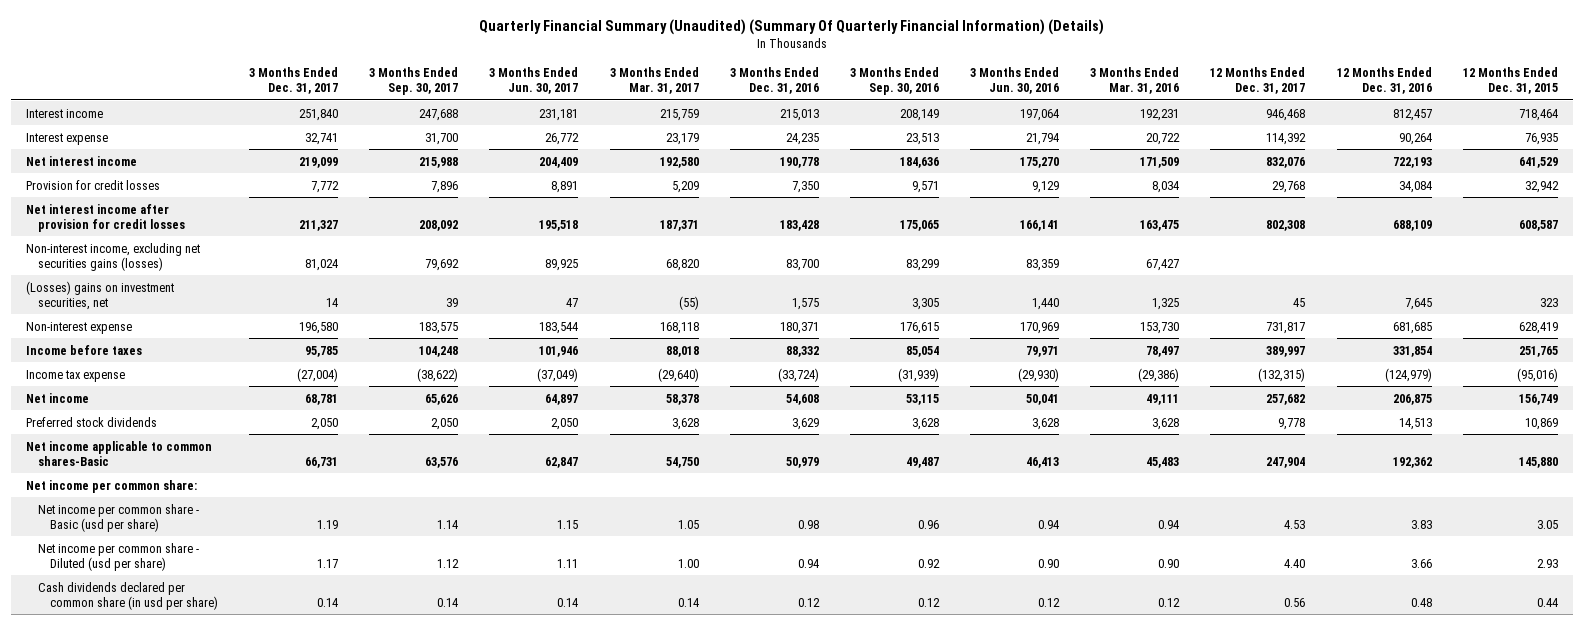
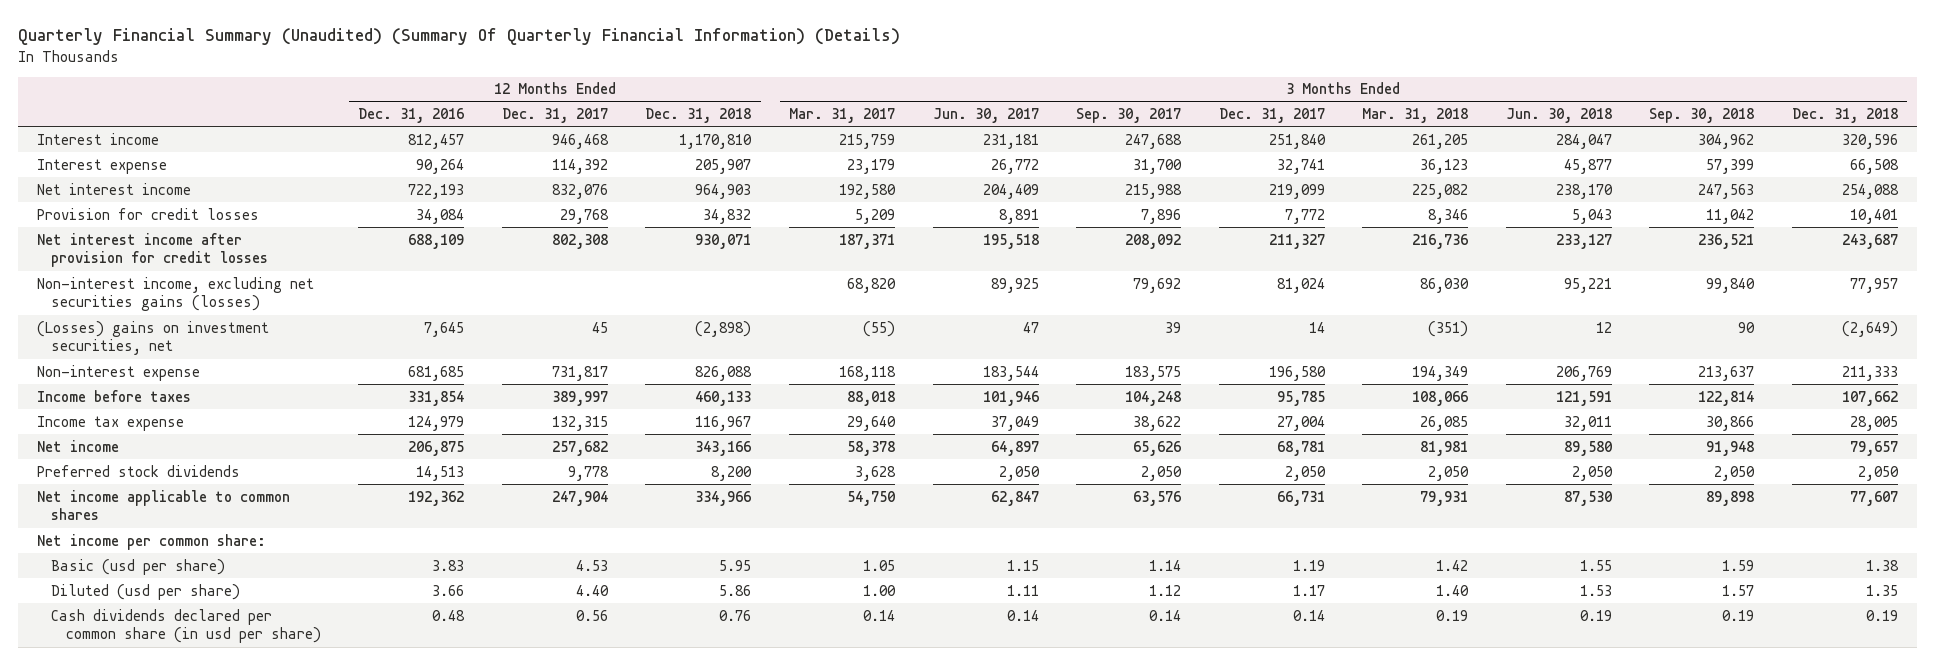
- | 3 Months Ended Dec. 31, 2017 | 3 Months Ended Sep. 30, 2017 | 3 Months Ended Jun. 30, 2017 | 3 Months Ended Mar. 31, 2017 | 3 Months Ended Dec. 31, 2016 | 3 Months Ended Sep. 30, 2016 | 3 Months Ended Jun. 30, 2016 | 3 Months Ended Mar. 31, 2016 | 12 Months Ended Dec. 31, 2017 | 12 Months Ended Dec. 31, 2016 | 12 Months Ended Dec. 31, 2015
+ | 12 Months Ended Dec. 31, 2016 | 12 Months Ended Dec. 31, 2017 | 12 Months Ended Dec. 31, 2018 | 3 Months Ended Mar. 31, 2017 | 3 Months Ended Jun. 30, 2017 | 3 Months Ended Sep. 30, 2017 | 3 Months Ended Dec. 31, 2017 | 3 Months Ended Mar. 31, 2018 | 3 Months Ended Jun. 30, 2018 | 3 Months Ended Sep. 30, 2018 | 3 Months Ended Dec. 31, 2018
- Income tax expense | (27,004) | (38,622) | (37,049) | (29,640) | (33,724) | (31,939) | (29,930) | (29,386) | (132,315) | (124,979) | (95,016)
+ Income tax expense | 124,979 | 132,315 | 116,967 | 29,640 | 37,049 | 38,622 | 27,004 | 26,085 | 32,011 | 30,866 | 28,005
- Net income applicable to common shares-Basic | 66,731 | 63,576 | 62,847 | 54,750 | 50,979 | 49,487 | 46,413 | 45,483 | 247,904 | 192,362 | 145,880
+ Net income applicable to common shares | 192,362 | 247,904 | 334,966 | 54,750 | 62,847 | 63,576 | 66,731 | 79,931 | 87,530 | 89,898 | 77,607
- Net income per common share - Basic (usd per share) | 1.19 | 1.14 | 1.15 | 1.05 | 0.98 | 0.96 | 0.94 | 0.94 | 4.53 | 3.83 | 3.05
- Net income per common share - Diluted (usd per share) | 1.17 | 1.12 | 1.11 | 1.00 | 0.94 | 0.92 | 0.90 | 0.90 | 4.40 | 3.66 | 2.93
+ Basic (usd per share) | 3.83 | 4.53 | 5.95 | 1.05 | 1.15 | 1.14 | 1.19 | 1.42 | 1.55 | 1.59 | 1.38
+ Diluted (usd per share) | 3.66 | 4.40 | 5.86 | 1.00 | 1.11 | 1.12 | 1.17 | 1.40 | 1.53 | 1.57 | 1.35

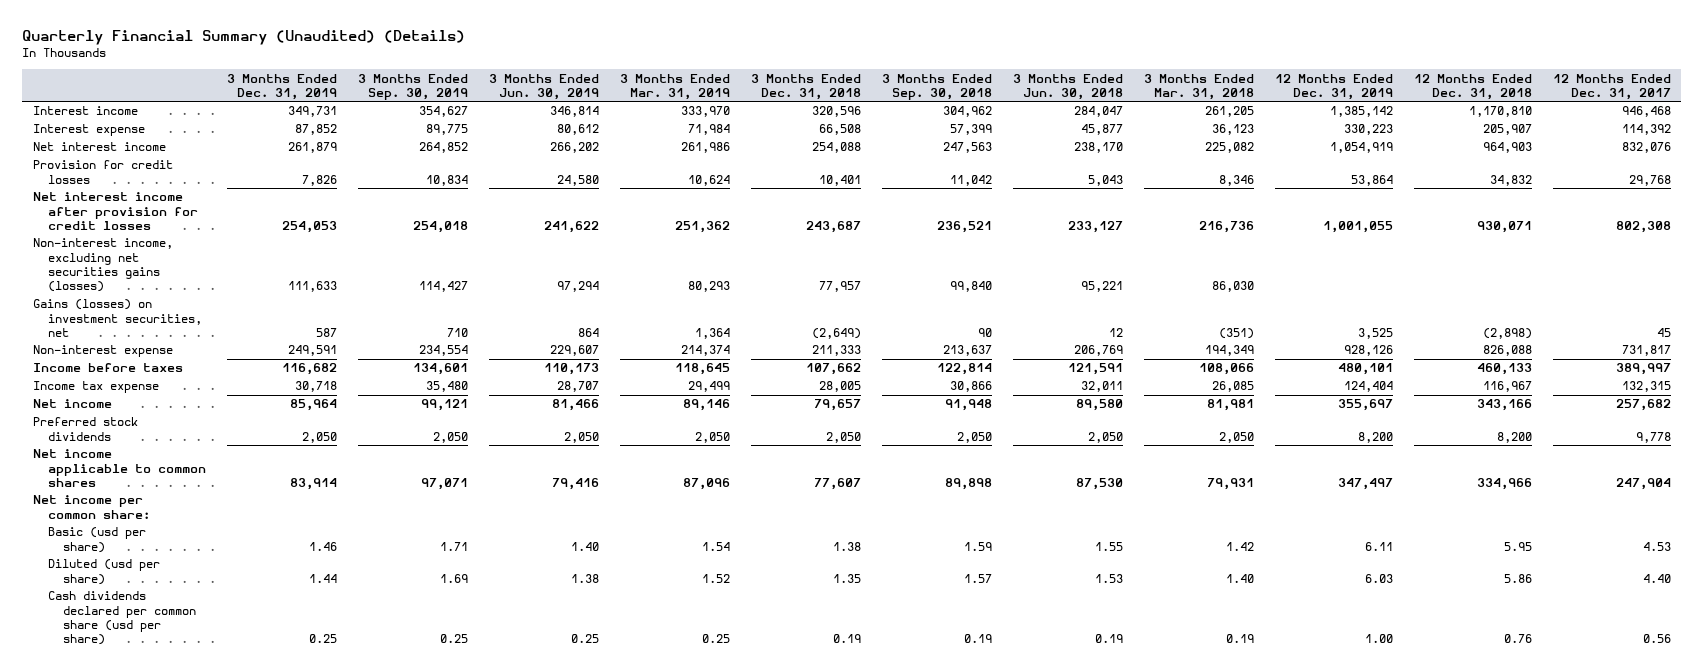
- Quarterly Financial Summary (Unaudited) (Summary Of Quarterly Financial Information) (Details)
+ Quarterly Financial Summary (Unaudited) (Details)
- | 12 Months Ended Dec. 31, 2016 | 12 Months Ended Dec. 31, 2017 | 12 Months Ended Dec. 31, 2018 | 3 Months Ended Mar. 31, 2017 | 3 Months Ended Jun. 30, 2017 | 3 Months Ended Sep. 30, 2017 | 3 Months Ended Dec. 31, 2017 | 3 Months Ended Mar. 31, 2018 | 3 Months Ended Jun. 30, 2018 | 3 Months Ended Sep. 30, 2018 | 3 Months Ended Dec. 31, 2018
+ | 3 Months Ended Dec. 31, 2019 | 3 Months Ended Sep. 30, 2019 | 3 Months Ended Jun. 30, 2019 | 3 Months Ended Mar. 31, 2019 | 3 Months Ended Dec. 31, 2018 | 3 Months Ended Sep. 30, 2018 | 3 Months Ended Jun. 30, 2018 | 3 Months Ended Mar. 31, 2018 | 12 Months Ended Dec. 31, 2019 | 12 Months Ended Dec. 31, 2018 | 12 Months Ended Dec. 31, 2017
- (Losses) gains on investment securities, net | 7,645 | 45 | (2,898) | (55) | 47 | 39 | 14 | (351) | 12 | 90 | (2,649)
+ Gains (losses) on investment securities, net | 587 | 710 | 864 | 1,364 | (2,649) | 90 | 12 | (351) | 3,525 | (2,898) | 45
- Cash dividends declared per common share (in usd per share) | 0.48 | 0.56 | 0.76 | 0.14 | 0.14 | 0.14 | 0.14 | 0.19 | 0.19 | 0.19 | 0.19
+ Cash dividends declared per common share (usd per share) | 0.25 | 0.25 | 0.25 | 0.25 | 0.19 | 0.19 | 0.19 | 0.19 | 1.00 | 0.76 | 0.56

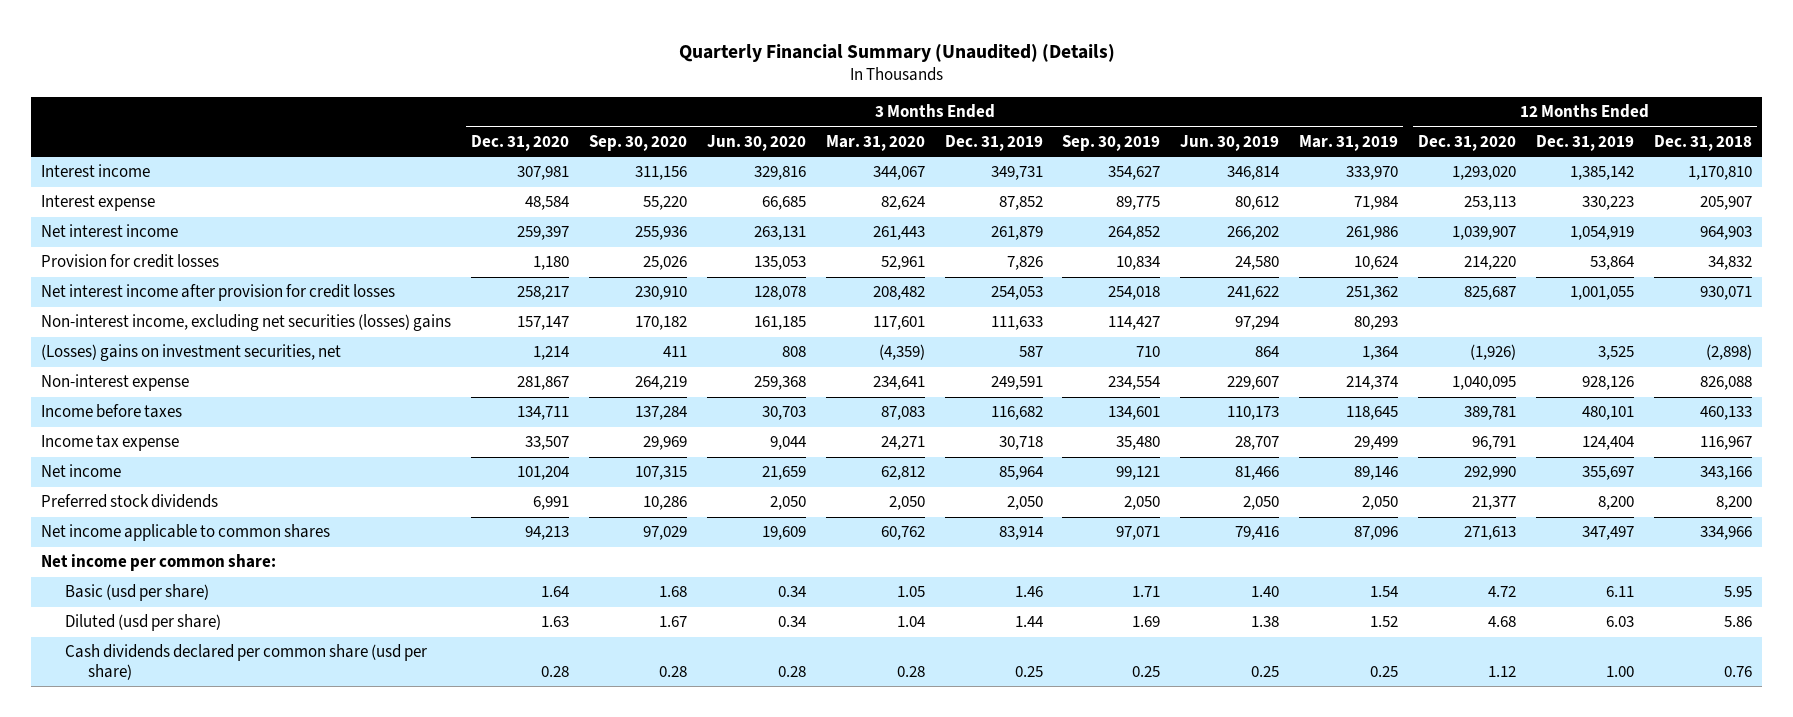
- | 3 Months Ended Dec. 31, 2019 | 3 Months Ended Sep. 30, 2019 | 3 Months Ended Jun. 30, 2019 | 3 Months Ended Mar. 31, 2019 | 3 Months Ended Dec. 31, 2018 | 3 Months Ended Sep. 30, 2018 | 3 Months Ended Jun. 30, 2018 | 3 Months Ended Mar. 31, 2018 | 12 Months Ended Dec. 31, 2019 | 12 Months Ended Dec. 31, 2018 | 12 Months Ended Dec. 31, 2017
+ | 3 Months Ended Dec. 31, 2020 | 3 Months Ended Sep. 30, 2020 | 3 Months Ended Jun. 30, 2020 | 3 Months Ended Mar. 31, 2020 | 3 Months Ended Dec. 31, 2019 | 3 Months Ended Sep. 30, 2019 | 3 Months Ended Jun. 30, 2019 | 3 Months Ended Mar. 31, 2019 | 12 Months Ended Dec. 31, 2020 | 12 Months Ended Dec. 31, 2019 | 12 Months Ended Dec. 31, 2018
- Non-interest income, excluding net securities gains (losses) | 111,633 | 114,427 | 97,294 | 80,293 | 77,957 | 99,840 | 95,221 | 86,030 | | |
- Gains (losses) on investment securities, net | 587 | 710 | 864 | 1,364 | (2,649) | 90 | 12 | (351) | 3,525 | (2,898) | 45
+ Non-interest income, excluding net securities (losses) gains | 157,147 | 170,182 | 161,185 | 117,601 | 111,633 | 114,427 | 97,294 | 80,293 | | |
+ (Losses) gains on investment securities, net | 1,214 | 411 | 808 | (4,359) | 587 | 710 | 864 | 1,364 | (1,926) | 3,525 | (2,898)

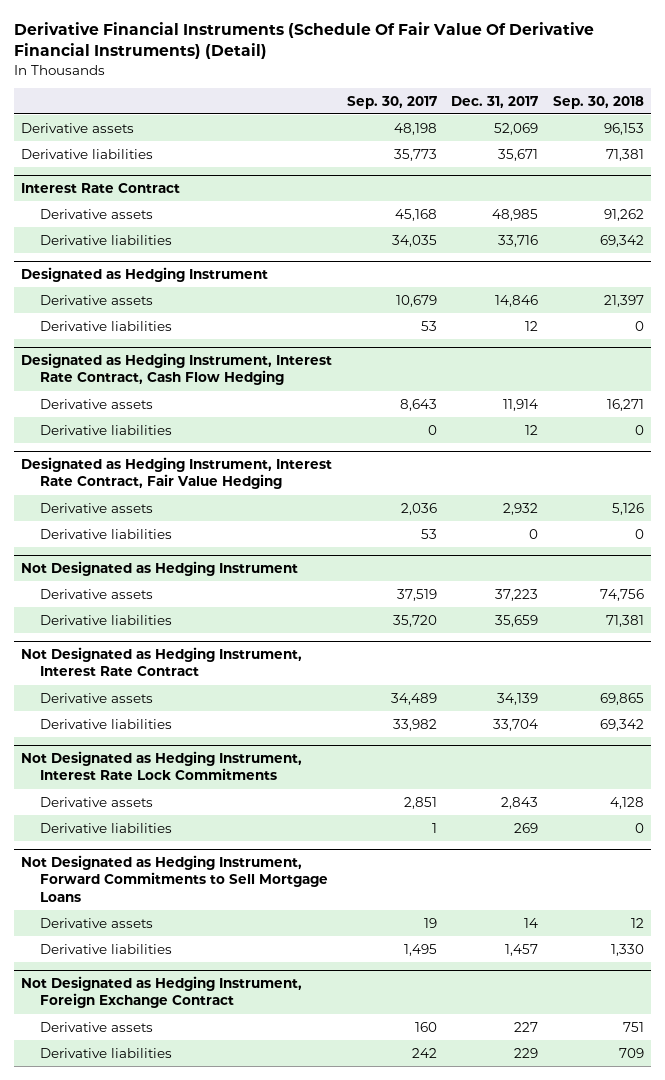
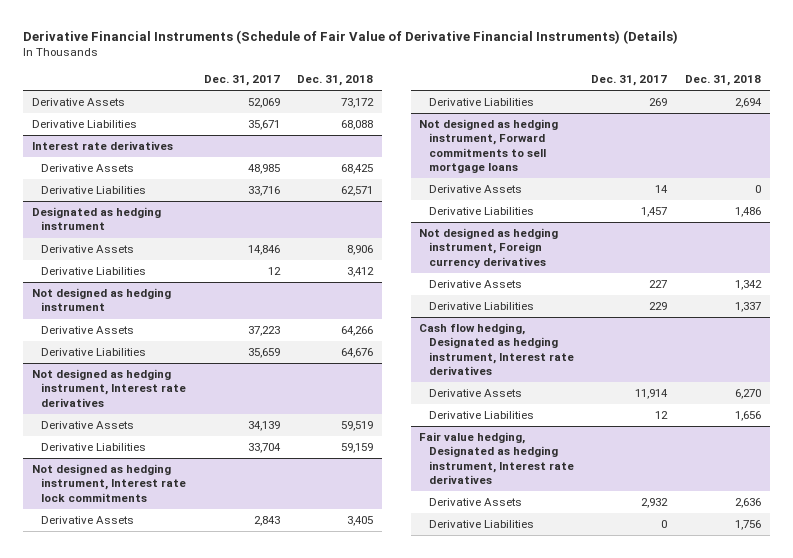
- Derivative Financial Instruments (Schedule Of Fair Value Of Derivative Financial Instruments) (Detail)
+ Derivative Financial Instruments (Schedule of Fair Value of Derivative Financial Instruments) (Details)
- | Sep. 30, 2017 | Dec. 31, 2017 | Sep. 30, 2018
+ | Dec. 31, 2017 | Dec. 31, 2018
- Derivative assets | 48,198 | 52,069 | 96,153
- Derivative liabilities | 35,773 | 35,671 | 71,381
- Interest Rate Contract
- Derivative assets | 45,168 | 48,985 | 91,262
- Derivative liabilities | 34,035 | 33,716 | 69,342
- Designated as Hedging Instrument
- Derivative assets | 10,679 | 14,846 | 21,397
- Derivative liabilities | 53 | 12 | 0
- Designated as Hedging Instrument, Interest Rate Contract, Cash Flow Hedging
- Derivative assets | 8,643 | 11,914 | 16,271
- Derivative liabilities | 0 | 12 | 0
- Designated as Hedging Instrument, Interest Rate Contract, Fair Value Hedging
- Derivative assets | 2,036 | 2,932 | 5,126
- Derivative liabilities | 53 | 0 | 0
- Not Designated as Hedging Instrument
- Derivative assets | 37,519 | 37,223 | 74,756
- Derivative liabilities | 35,720 | 35,659 | 71,381
- Not Designated as Hedging Instrument, Interest Rate Contract
- Derivative assets | 34,489 | 34,139 | 69,865
- Derivative liabilities | 33,982 | 33,704 | 69,342
- Not Designated as Hedging Instrument, Interest Rate Lock Commitments
- Derivative assets | 2,851 | 2,843 | 4,128
- Derivative liabilities | 1 | 269 | 0
- Not Designated as Hedging Instrument, Forward Commitments to Sell Mortgage Loans
- Derivative assets | 19 | 14 | 12
- Derivative liabilities | 1,495 | 1,457 | 1,330
- Not Designated as Hedging Instrument, Foreign Exchange Contract
- Derivative assets | 160 | 227 | 751
- Derivative liabilities | 242 | 229 | 709
+ Derivative Assets | 52,069 | 73,172
+ Derivative Liabilities | 35,671 | 68,088
+ Interest rate derivatives
+ Derivative Assets | 48,985 | 68,425
+ Derivative Liabilities | 33,716 | 62,571
+ Designated as hedging instrument
+ Derivative Assets | 14,846 | 8,906
+ Derivative Liabilities | 12 | 3,412
+ Not designed as hedging instrument
+ Derivative Assets | 37,223 | 64,266
+ Derivative Liabilities | 35,659 | 64,676
+ Not designed as hedging instrument, Interest rate derivatives
+ Derivative Assets | 34,139 | 59,519
+ Derivative Liabilities | 33,704 | 59,159
+ Not designed as hedging instrument, Interest rate lock commitments
+ Derivative Assets | 2,843 | 3,405
+ Derivative Liabilities | 269 | 2,694
+ Not designed as hedging instrument, Forward commitments to sell mortgage loans
+ Derivative Assets | 14 | 0
+ Derivative Liabilities | 1,457 | 1,486
+ Not designed as hedging instrument, Foreign currency derivatives
+ Derivative Assets | 227 | 1,342
+ Derivative Liabilities | 229 | 1,337
+ Cash flow hedging, Designated as hedging instrument, Interest rate derivatives
+ Derivative Assets | 11,914 | 6,270
+ Derivative Liabilities | 12 | 1,656
+ Fair value hedging, Designated as hedging instrument, Interest rate derivatives
+ Derivative Assets | 2,932 | 2,636
+ Derivative Liabilities | 0 | 1,756

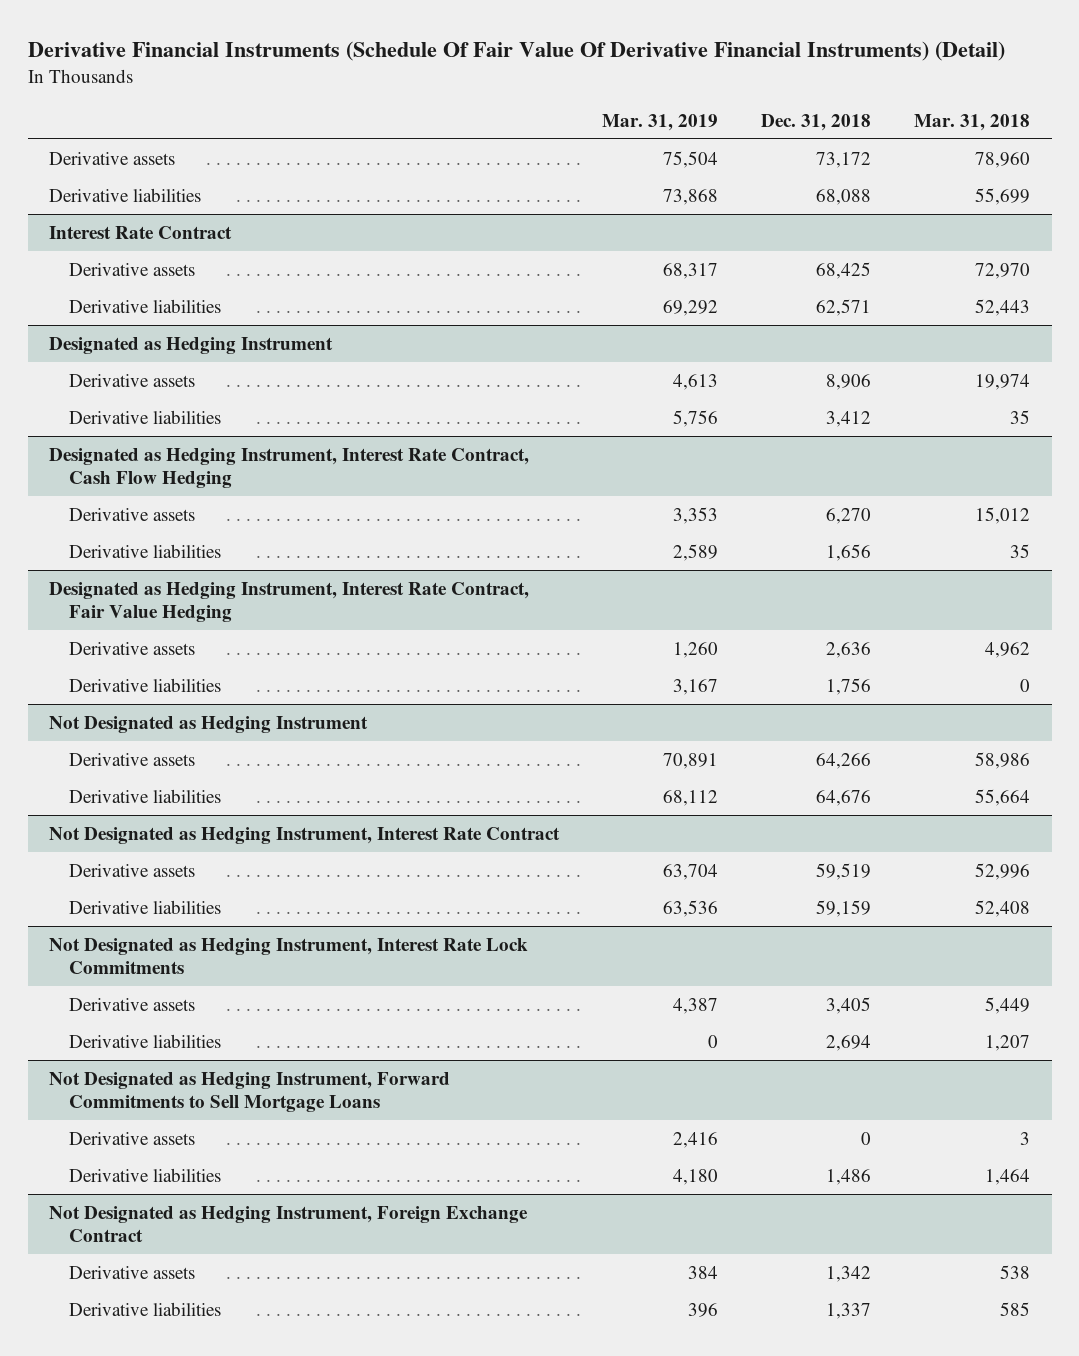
- Derivative Financial Instruments (Schedule of Fair Value of Derivative Financial Instruments) (Details)
+ Derivative Financial Instruments (Schedule Of Fair Value Of Derivative Financial Instruments) (Detail)
- | Dec. 31, 2017 | Dec. 31, 2018
+ | Mar. 31, 2019 | Dec. 31, 2018 | Mar. 31, 2018
- Derivative Assets | 52,069 | 73,172
- Derivative Liabilities | 35,671 | 68,088
- Interest rate derivatives
- Derivative Assets | 48,985 | 68,425
- Derivative Liabilities | 33,716 | 62,571
- Designated as hedging instrument
- Derivative Assets | 14,846 | 8,906
- Derivative Liabilities | 12 | 3,412
- Not designed as hedging instrument
- Derivative Assets | 37,223 | 64,266
- Derivative Liabilities | 35,659 | 64,676
- Not designed as hedging instrument, Interest rate derivatives
- Derivative Assets | 34,139 | 59,519
- Derivative Liabilities | 33,704 | 59,159
- Not designed as hedging instrument, Interest rate lock commitments
- Derivative Assets | 2,843 | 3,405
- Derivative Liabilities | 269 | 2,694
- Not designed as hedging instrument, Forward commitments to sell mortgage loans
- Derivative Assets | 14 | 0
- Derivative Liabilities | 1,457 | 1,486
- Not designed as hedging instrument, Foreign currency derivatives
- Derivative Assets | 227 | 1,342
- Derivative Liabilities | 229 | 1,337
- Cash flow hedging, Designated as hedging instrument, Interest rate derivatives
- Derivative Assets | 11,914 | 6,270
- Derivative Liabilities | 12 | 1,656
- Fair value hedging, Designated as hedging instrument, Interest rate derivatives
- Derivative Assets | 2,932 | 2,636
- Derivative Liabilities | 0 | 1,756
+ Derivative assets | 75,504 | 73,172 | 78,960
+ Derivative liabilities | 73,868 | 68,088 | 55,699
+ Interest Rate Contract
+ Derivative assets | 68,317 | 68,425 | 72,970
+ Derivative liabilities | 69,292 | 62,571 | 52,443
+ Designated as Hedging Instrument
+ Derivative assets | 4,613 | 8,906 | 19,974
+ Derivative liabilities | 5,756 | 3,412 | 35
+ Designated as Hedging Instrument, Interest Rate Contract, Cash Flow Hedging
+ Derivative assets | 3,353 | 6,270 | 15,012
+ Derivative liabilities | 2,589 | 1,656 | 35
+ Designated as Hedging Instrument, Interest Rate Contract, Fair Value Hedging
+ Derivative assets | 1,260 | 2,636 | 4,962
+ Derivative liabilities | 3,167 | 1,756 | 0
+ Not Designated as Hedging Instrument
+ Derivative assets | 70,891 | 64,266 | 58,986
+ Derivative liabilities | 68,112 | 64,676 | 55,664
+ Not Designated as Hedging Instrument, Interest Rate Contract
+ Derivative assets | 63,704 | 59,519 | 52,996
+ Derivative liabilities | 63,536 | 59,159 | 52,408
+ Not Designated as Hedging Instrument, Interest Rate Lock Commitments
+ Derivative assets | 4,387 | 3,405 | 5,449
+ Derivative liabilities | 0 | 2,694 | 1,207
+ Not Designated as Hedging Instrument, Forward Commitments to Sell Mortgage Loans
+ Derivative assets | 2,416 | 0 | 3
+ Derivative liabilities | 4,180 | 1,486 | 1,464
+ Not Designated as Hedging Instrument, Foreign Exchange Contract
+ Derivative assets | 384 | 1,342 | 538
+ Derivative liabilities | 396 | 1,337 | 585

